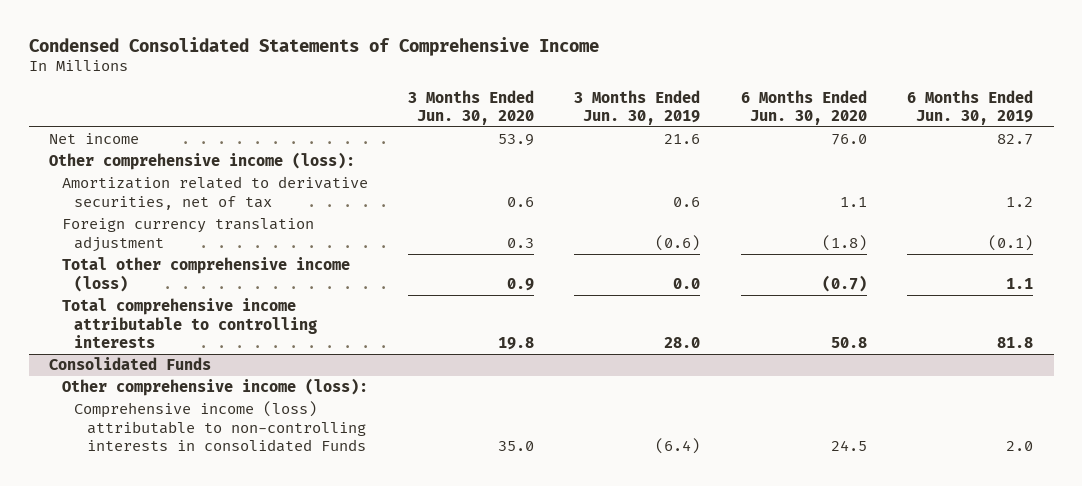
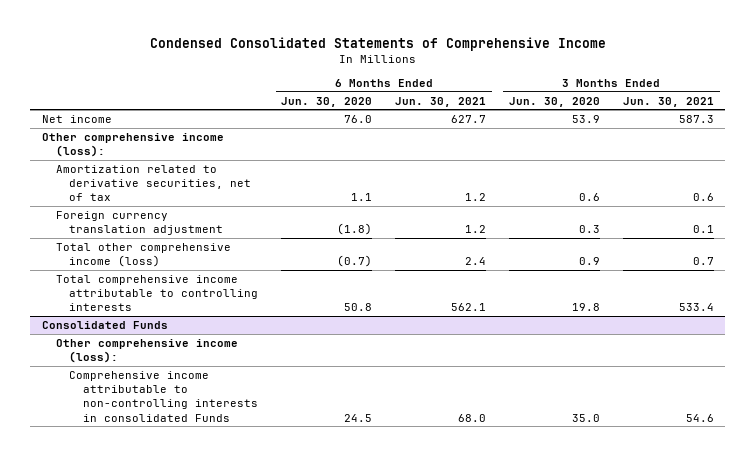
- | 3 Months Ended Jun. 30, 2020 | 3 Months Ended Jun. 30, 2019 | 6 Months Ended Jun. 30, 2020 | 6 Months Ended Jun. 30, 2019
+ | 6 Months Ended Jun. 30, 2020 | 6 Months Ended Jun. 30, 2021 | 3 Months Ended Jun. 30, 2020 | 3 Months Ended Jun. 30, 2021
@ Consolidated Funds
- Comprehensive income (loss) attributable to non-controlling interests in consolidated Funds | 35.0 | (6.4) | 24.5 | 2.0
+ Comprehensive income attributable to non-controlling interests in consolidated Funds | 24.5 | 68.0 | 35.0 | 54.6

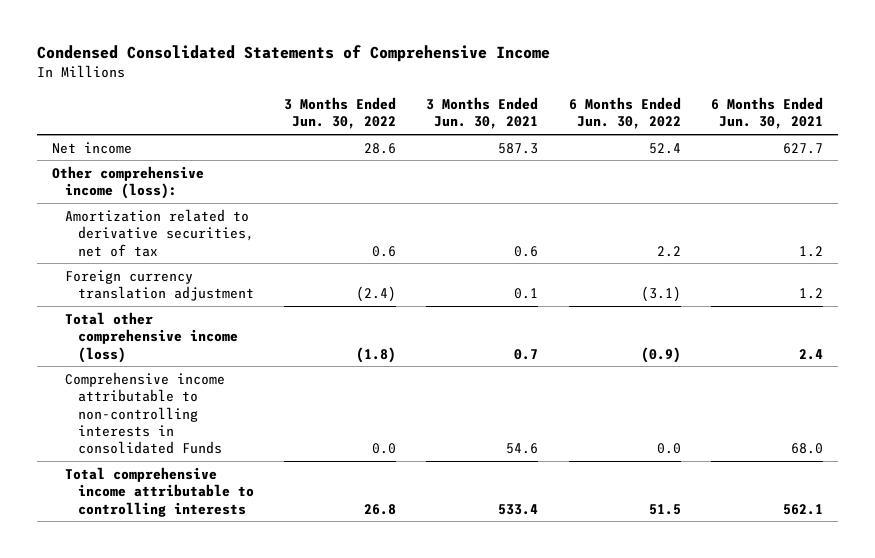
- | 6 Months Ended Jun. 30, 2020 | 6 Months Ended Jun. 30, 2021 | 3 Months Ended Jun. 30, 2020 | 3 Months Ended Jun. 30, 2021
+ | 3 Months Ended Jun. 30, 2022 | 3 Months Ended Jun. 30, 2021 | 6 Months Ended Jun. 30, 2022 | 6 Months Ended Jun. 30, 2021
- Consolidated Funds
- Other comprehensive income (loss):
moved down: Total comprehensive income attributable to controlling interests | 26.8 | 533.4 | 51.5 | 562.1

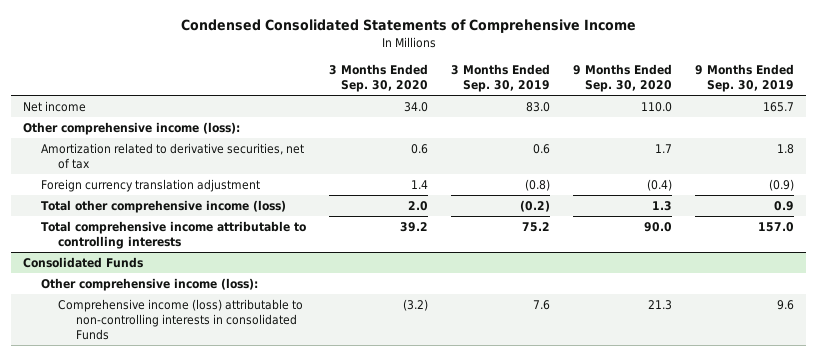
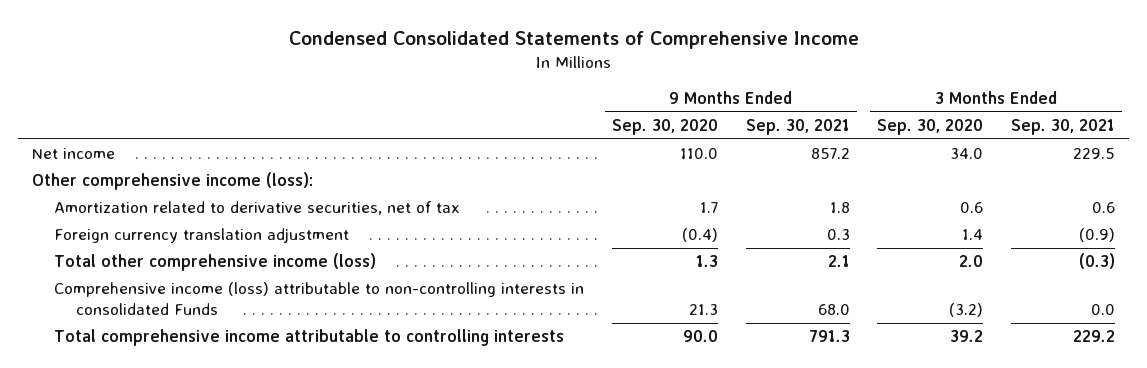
- | 3 Months Ended Sep. 30, 2020 | 3 Months Ended Sep. 30, 2019 | 9 Months Ended Sep. 30, 2020 | 9 Months Ended Sep. 30, 2019
+ | 9 Months Ended Sep. 30, 2020 | 9 Months Ended Sep. 30, 2021 | 3 Months Ended Sep. 30, 2020 | 3 Months Ended Sep. 30, 2021
- Consolidated Funds
- Other comprehensive income (loss):
moved down: Total comprehensive income attributable to controlling interests | 90.0 | 791.3 | 39.2 | 229.2

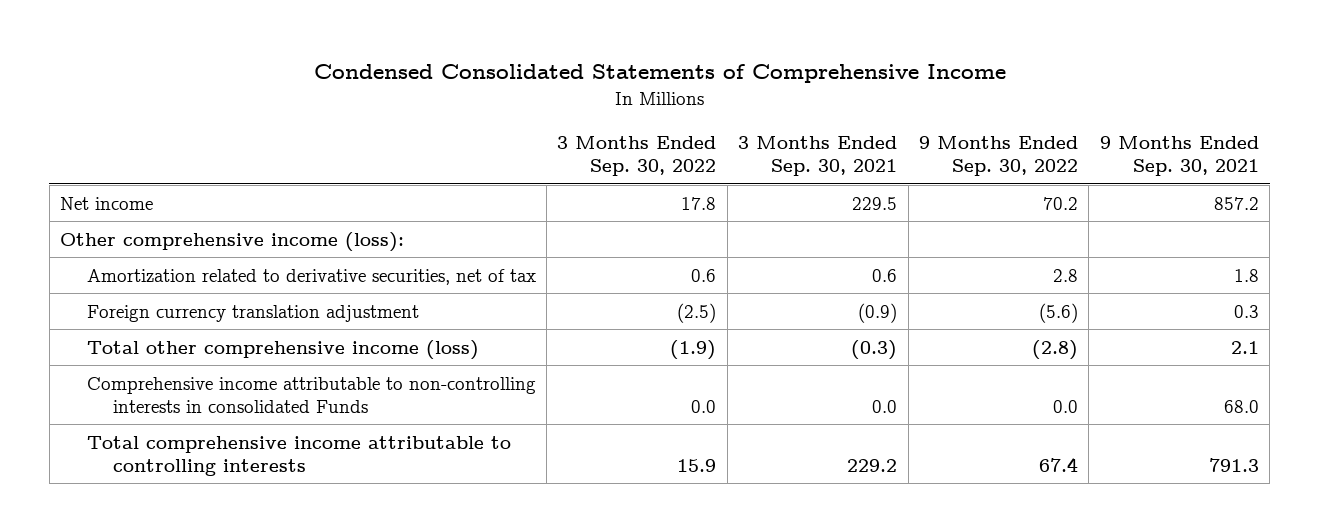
- | 9 Months Ended Sep. 30, 2020 | 9 Months Ended Sep. 30, 2021 | 3 Months Ended Sep. 30, 2020 | 3 Months Ended Sep. 30, 2021
+ | 3 Months Ended Sep. 30, 2022 | 3 Months Ended Sep. 30, 2021 | 9 Months Ended Sep. 30, 2022 | 9 Months Ended Sep. 30, 2021
- Comprehensive income (loss) attributable to non-controlling interests in consolidated Funds | 21.3 | 68.0 | (3.2) | 0.0
+ Comprehensive income attributable to non-controlling interests in consolidated Funds | 0.0 | 0.0 | 0.0 | 68.0

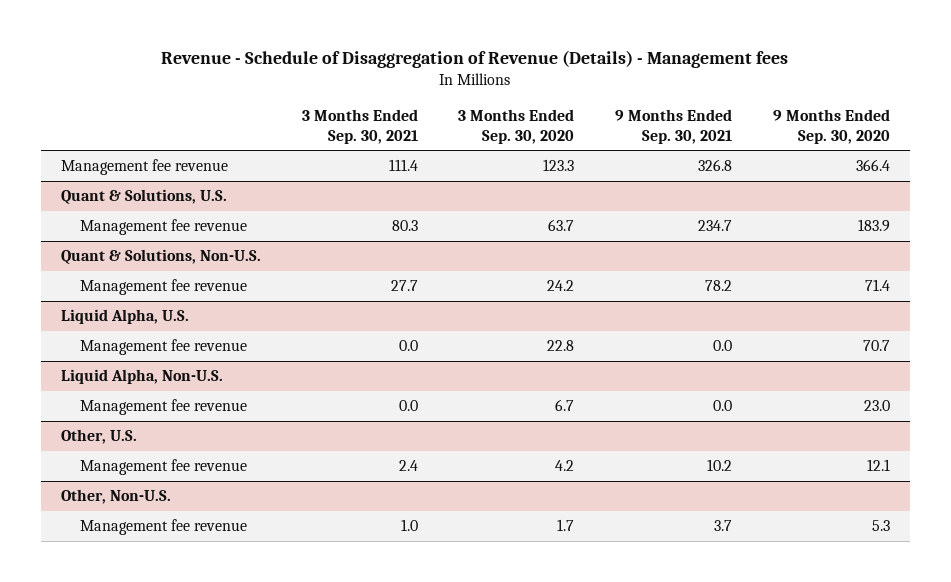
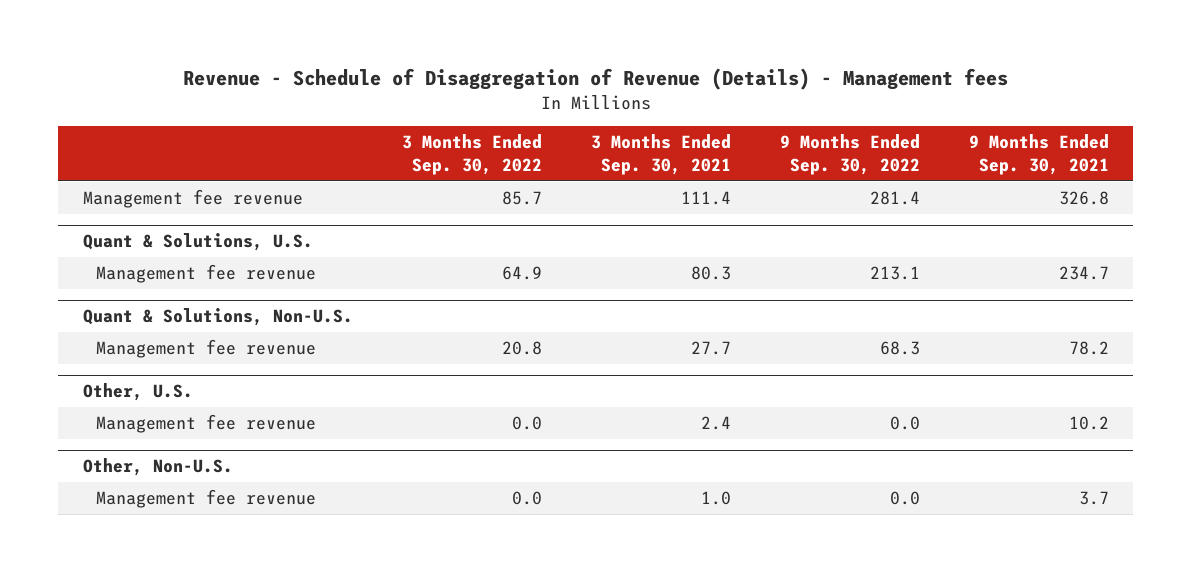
- | 3 Months Ended Sep. 30, 2021 | 3 Months Ended Sep. 30, 2020 | 9 Months Ended Sep. 30, 2021 | 9 Months Ended Sep. 30, 2020
+ | 3 Months Ended Sep. 30, 2022 | 3 Months Ended Sep. 30, 2021 | 9 Months Ended Sep. 30, 2022 | 9 Months Ended Sep. 30, 2021
- Liquid Alpha, U.S.
- Management fee revenue | 0.0 | 22.8 | 0.0 | 70.7
- Liquid Alpha, Non-U.S.
- Management fee revenue | 0.0 | 6.7 | 0.0 | 23.0

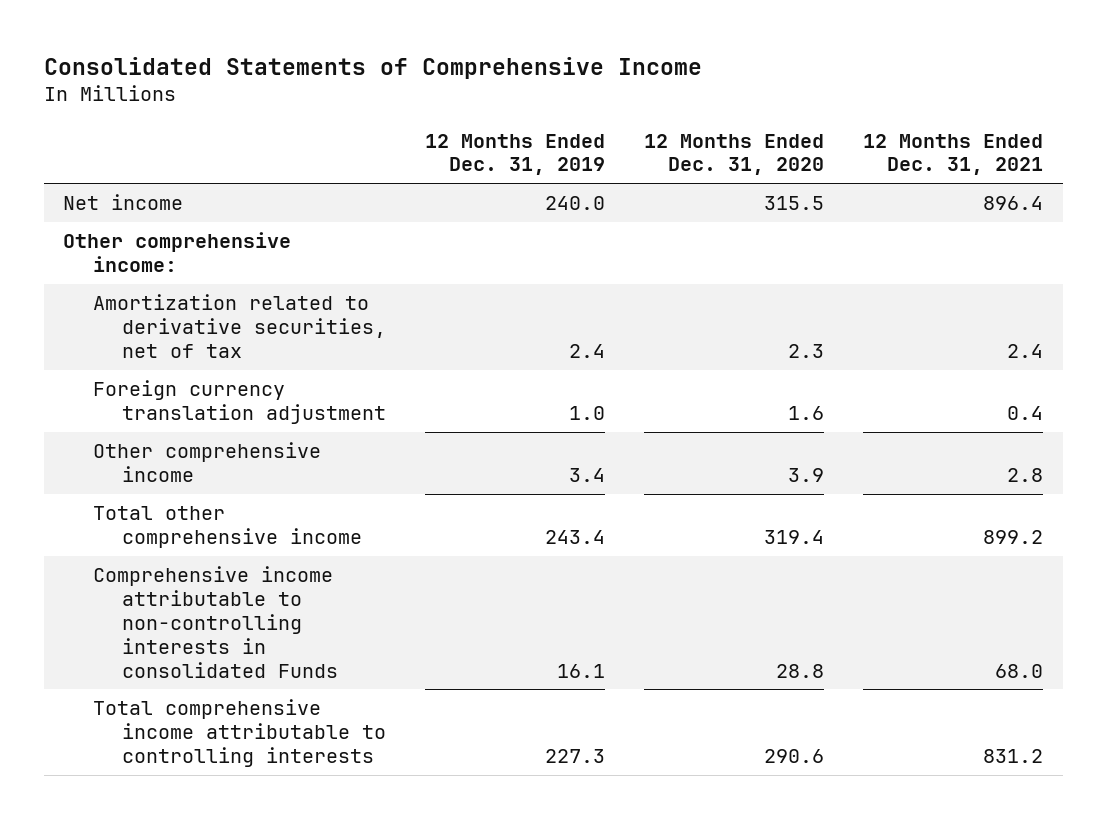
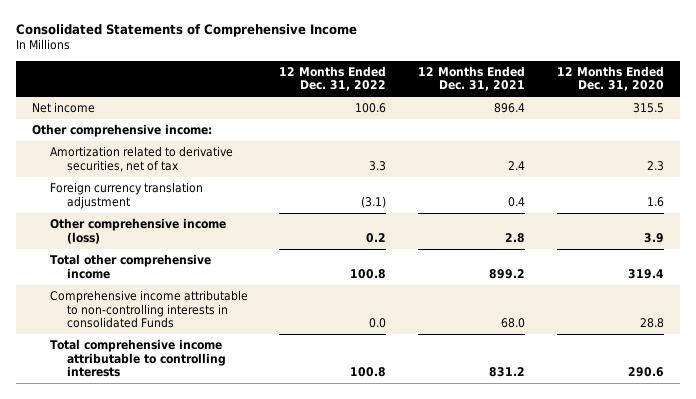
- | 12 Months Ended Dec. 31, 2019 | 12 Months Ended Dec. 31, 2020 | 12 Months Ended Dec. 31, 2021
+ | 12 Months Ended Dec. 31, 2022 | 12 Months Ended Dec. 31, 2021 | 12 Months Ended Dec. 31, 2020
- Other comprehensive income | 3.4 | 3.9 | 2.8
+ Other comprehensive income (loss) | 0.2 | 2.8 | 3.9

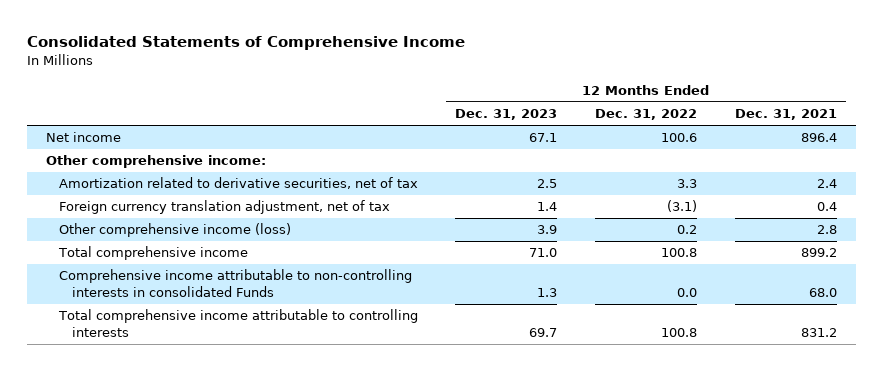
- | 12 Months Ended Dec. 31, 2022 | 12 Months Ended Dec. 31, 2021 | 12 Months Ended Dec. 31, 2020
+ | 12 Months Ended Dec. 31, 2023 | 12 Months Ended Dec. 31, 2022 | 12 Months Ended Dec. 31, 2021
- Foreign currency translation adjustment | (3.1) | 0.4 | 1.6
+ Foreign currency translation adjustment, net of tax | 1.4 | (3.1) | 0.4
- Total other comprehensive income | 100.8 | 899.2 | 319.4
+ Total comprehensive income | 71.0 | 100.8 | 899.2

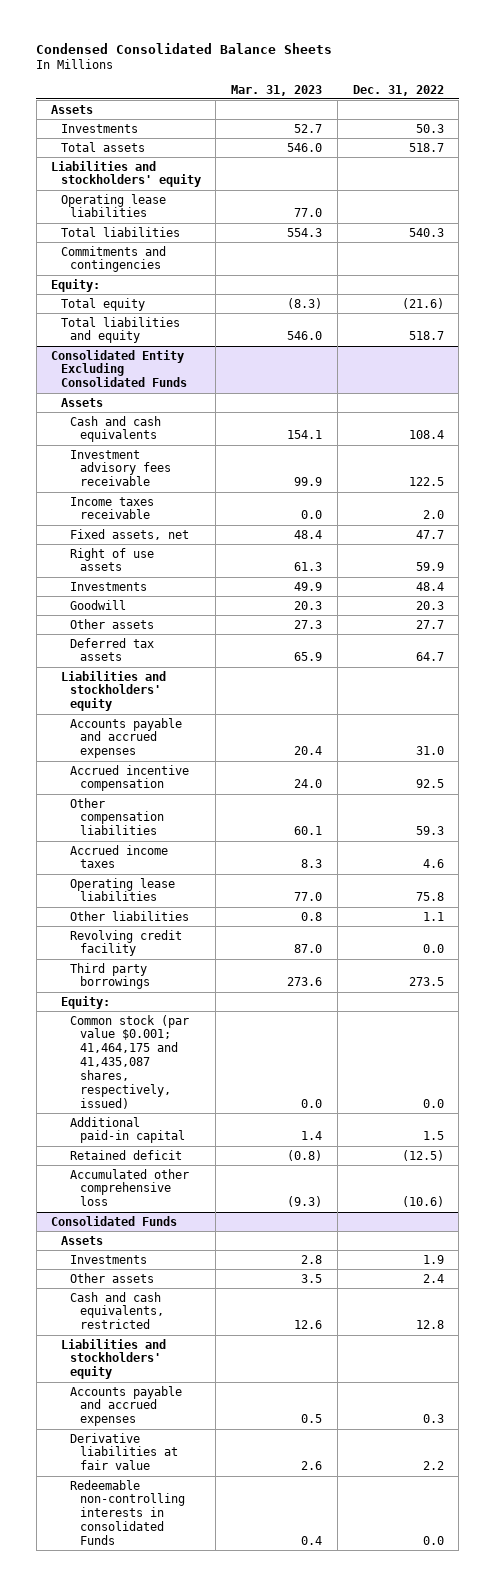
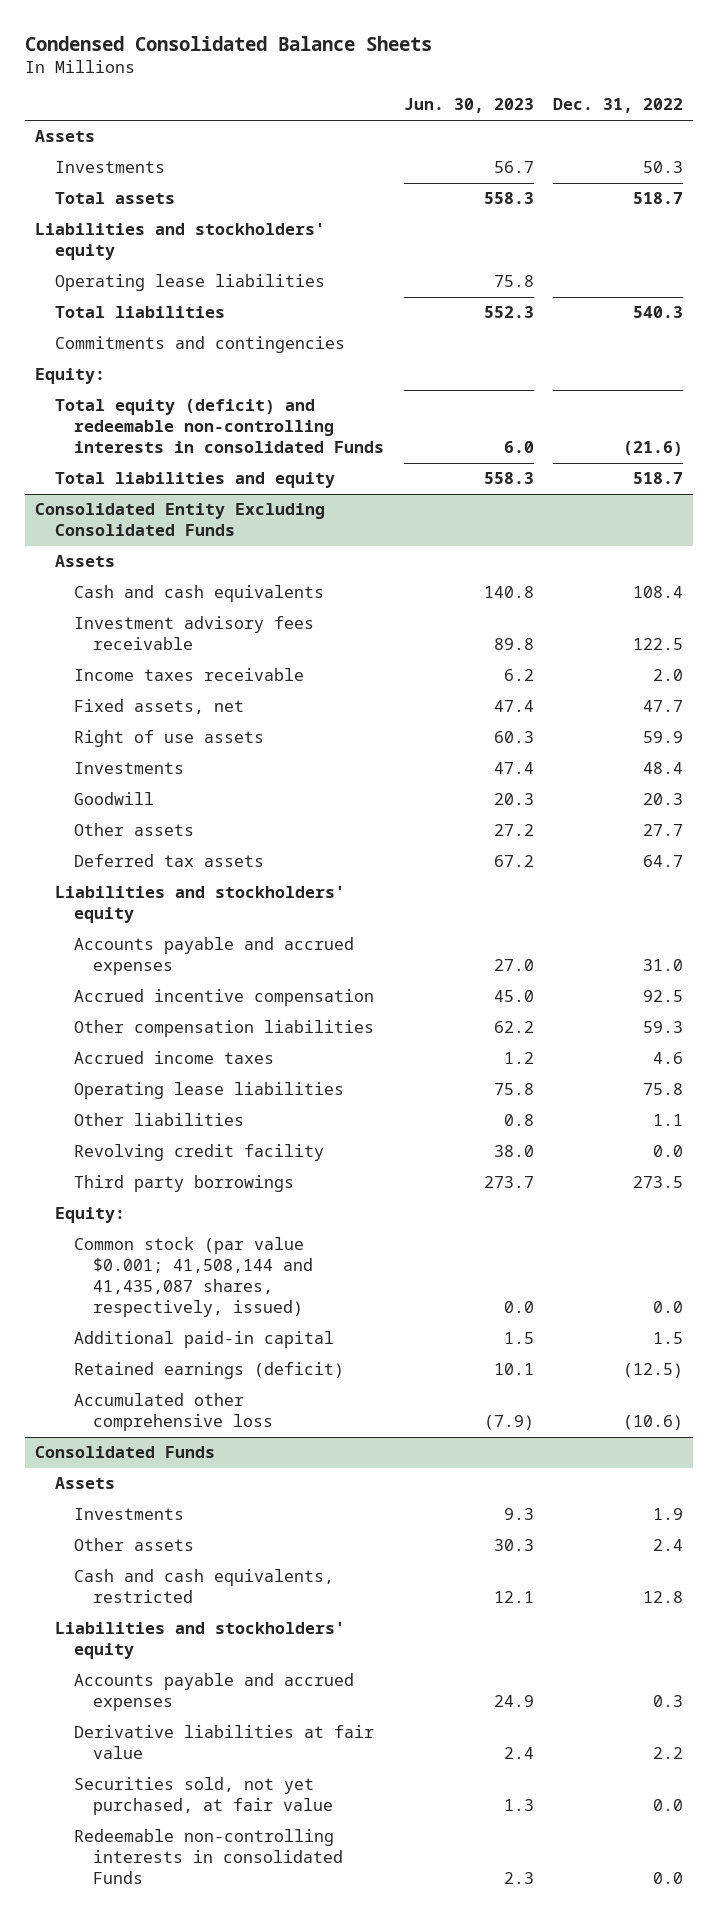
- | Mar. 31, 2023 | Dec. 31, 2022
+ | Jun. 30, 2023 | Dec. 31, 2022
- Total equity | (8.3) | (21.6)
+ Total equity (deficit) and redeemable non-controlling interests in consolidated Funds | 6.0 | (21.6)
@ Consolidated Entity Excluding Consolidated Funds
- Common stock (par value $0.001; 41,464,175 and 41,435,087 shares, respectively, issued) | 0.0 | 0.0
+ Common stock (par value $0.001; 41,508,144 and 41,435,087 shares, respectively, issued) | 0.0 | 0.0
- Retained deficit | (0.8) | (12.5)
+ Retained earnings (deficit) | 10.1 | (12.5)
@ Consolidated Funds
+ Securities sold, not yet purchased, at fair value | 1.3 | 0.0

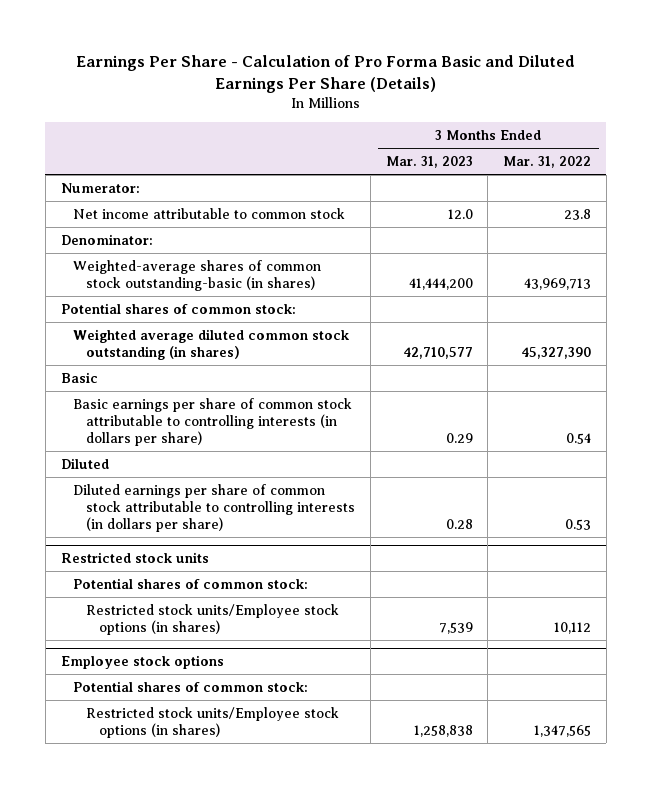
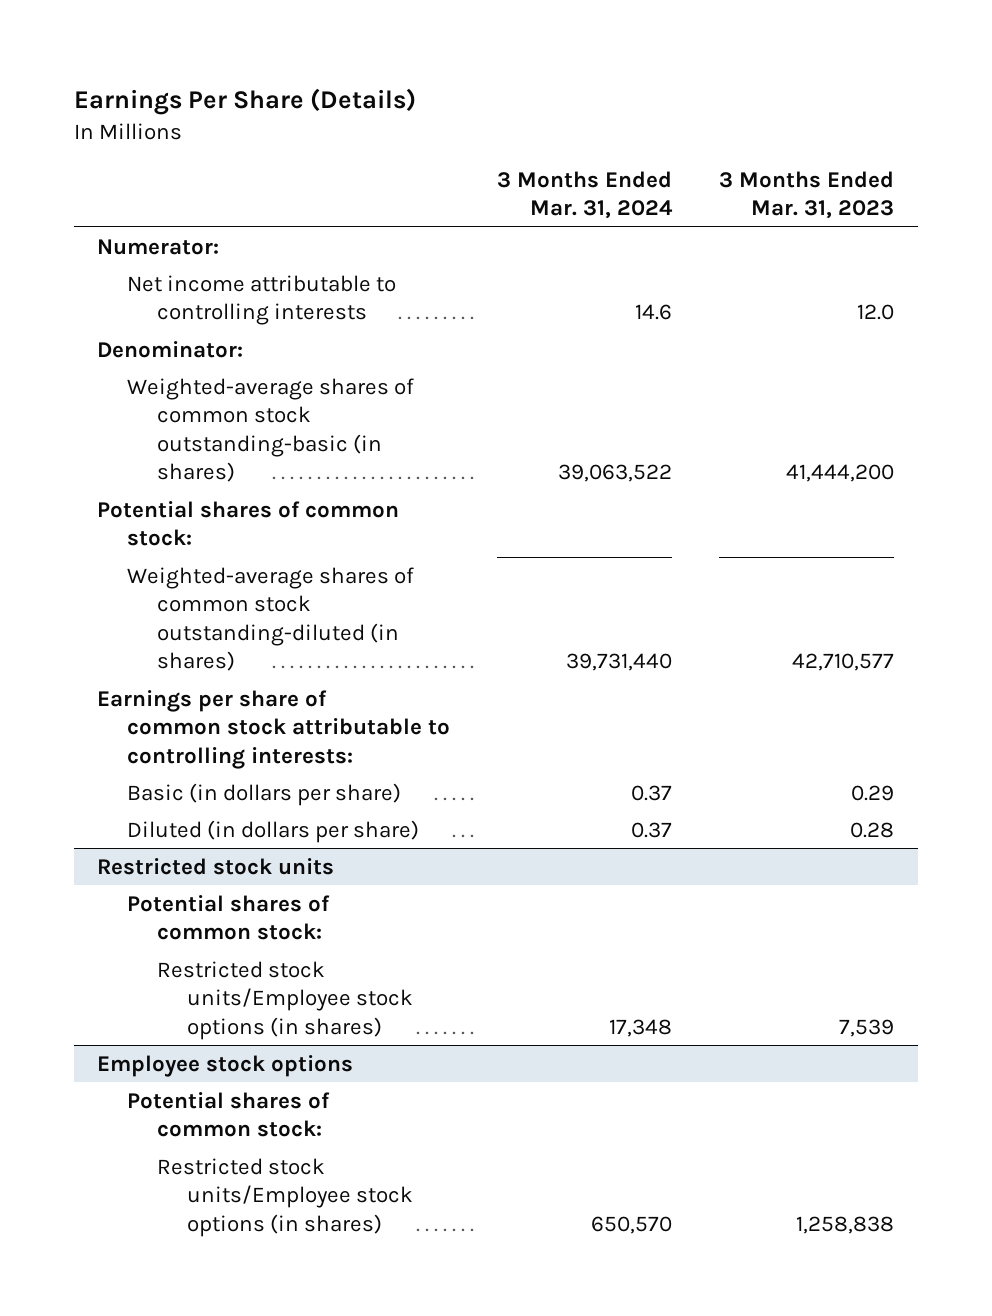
- Earnings Per Share - Calculation of Pro Forma Basic and Diluted Earnings Per Share (Details)
+ Earnings Per Share (Details)
- | 3 Months Ended Mar. 31, 2023 | 3 Months Ended Mar. 31, 2022
+ | 3 Months Ended Mar. 31, 2024 | 3 Months Ended Mar. 31, 2023
- Net income attributable to common stock | 12.0 | 23.8
+ Net income attributable to controlling interests | 14.6 | 12.0
- Weighted average diluted common stock outstanding (in shares) | 42,710,577 | 45,327,390
- Basic
- Basic earnings per share of common stock attributable to controlling interests (in dollars per share) | 0.29 | 0.54
- Diluted
- Diluted earnings per share of common stock attributable to controlling interests (in dollars per share) | 0.28 | 0.53
+ Weighted-average shares of common stock outstanding-diluted (in shares) | 39,731,440 | 42,710,577
+ Earnings per share of common stock attributable to controlling interests:
+ Basic (in dollars per share) | 0.37 | 0.29
+ Diluted (in dollars per share) | 0.37 | 0.28

